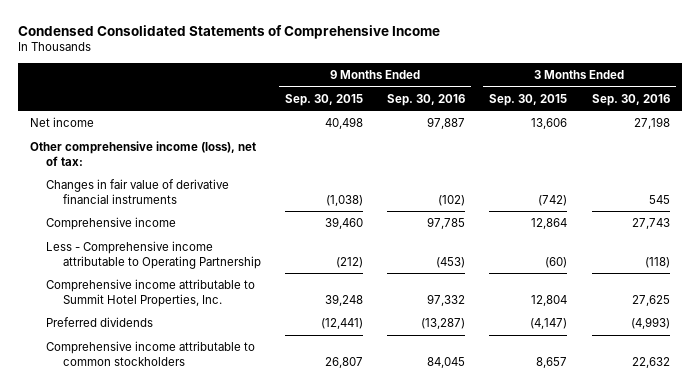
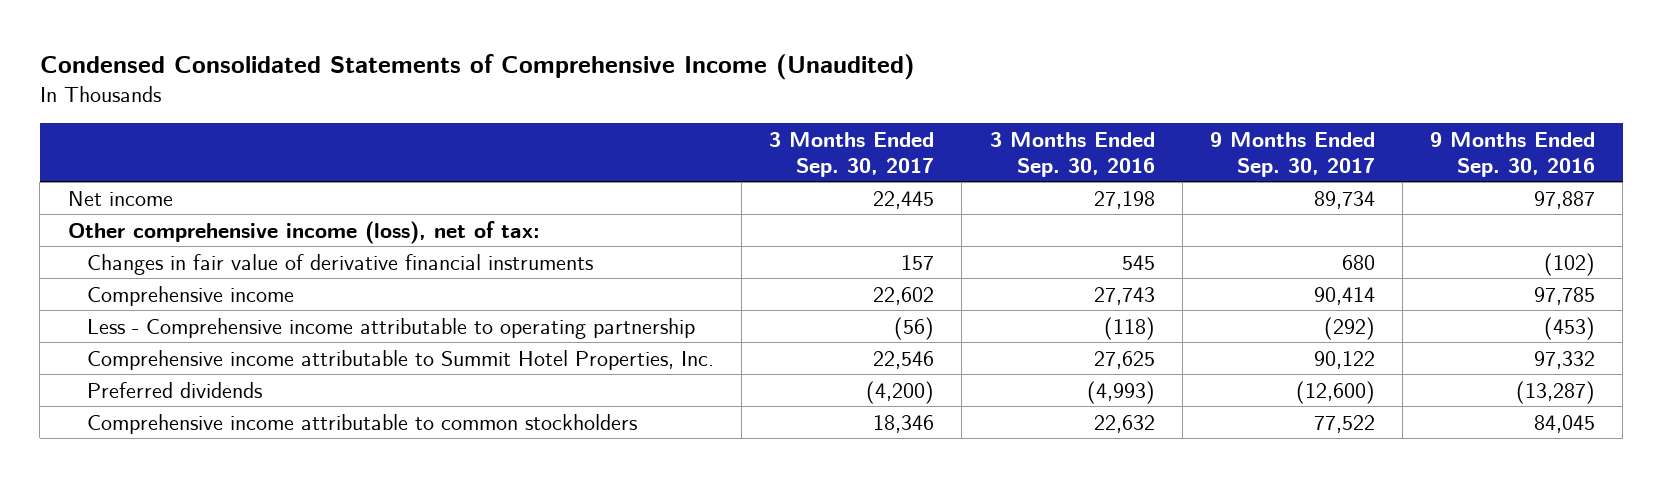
- Condensed Consolidated Statements of Comprehensive Income
+ Condensed Consolidated Statements of Comprehensive Income (Unaudited)
- | 9 Months Ended Sep. 30, 2015 | 9 Months Ended Sep. 30, 2016 | 3 Months Ended Sep. 30, 2015 | 3 Months Ended Sep. 30, 2016
+ | 3 Months Ended Sep. 30, 2017 | 3 Months Ended Sep. 30, 2016 | 9 Months Ended Sep. 30, 2017 | 9 Months Ended Sep. 30, 2016
- Less - Comprehensive income attributable to Operating Partnership | (212) | (453) | (60) | (118)
+ Less - Comprehensive income attributable to operating partnership | (56) | (118) | (292) | (453)

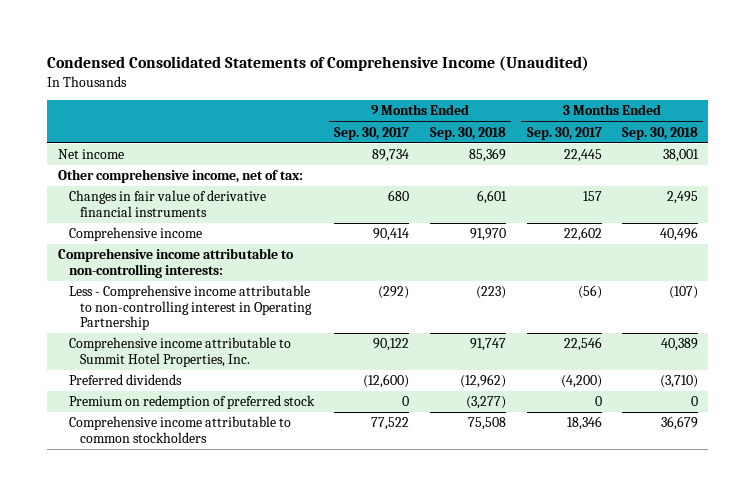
- | 3 Months Ended Sep. 30, 2017 | 3 Months Ended Sep. 30, 2016 | 9 Months Ended Sep. 30, 2017 | 9 Months Ended Sep. 30, 2016
+ | 9 Months Ended Sep. 30, 2017 | 9 Months Ended Sep. 30, 2018 | 3 Months Ended Sep. 30, 2017 | 3 Months Ended Sep. 30, 2018
- Other comprehensive income (loss), net of tax:
+ Other comprehensive income, net of tax:
- Less - Comprehensive income attributable to operating partnership | (56) | (118) | (292) | (453)
+ Comprehensive income attributable to non-controlling interests:
+ Less - Comprehensive income attributable to non-controlling interest in Operating Partnership | (292) | (223) | (56) | (107)
+ Premium on redemption of preferred stock | 0 | (3,277) | 0 | 0

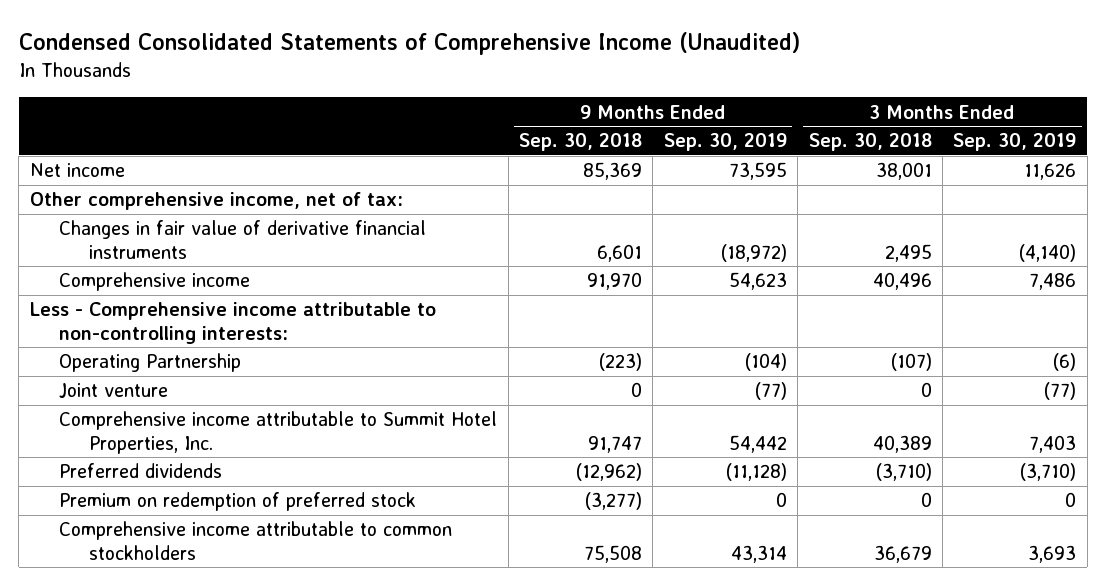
- | 9 Months Ended Sep. 30, 2017 | 9 Months Ended Sep. 30, 2018 | 3 Months Ended Sep. 30, 2017 | 3 Months Ended Sep. 30, 2018
+ | 9 Months Ended Sep. 30, 2018 | 9 Months Ended Sep. 30, 2019 | 3 Months Ended Sep. 30, 2018 | 3 Months Ended Sep. 30, 2019
- Comprehensive income attributable to non-controlling interests:
- Less - Comprehensive income attributable to non-controlling interest in Operating Partnership | (292) | (223) | (56) | (107)
+ Less - Comprehensive income attributable to non-controlling interests:
+ Operating Partnership | (223) | (104) | (107) | (6)
+ Joint venture | 0 | (77) | 0 | (77)

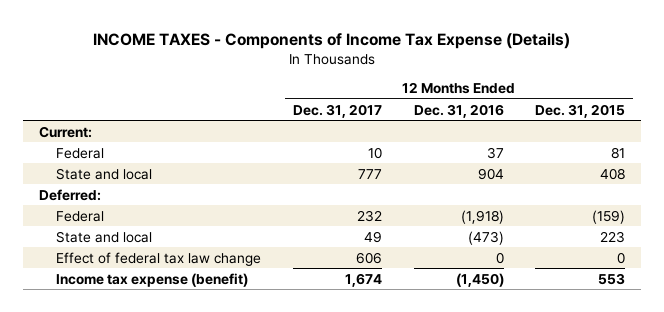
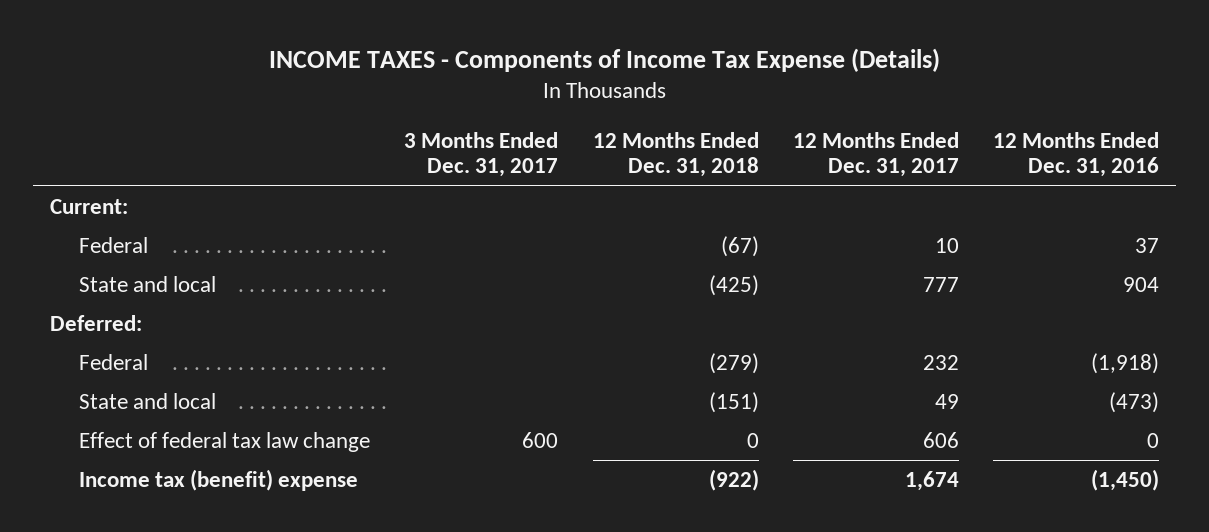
- | 12 Months Ended Dec. 31, 2017 | 12 Months Ended Dec. 31, 2016 | 12 Months Ended Dec. 31, 2015
+ | 3 Months Ended Dec. 31, 2017 | 12 Months Ended Dec. 31, 2018 | 12 Months Ended Dec. 31, 2017 | 12 Months Ended Dec. 31, 2016
- Income tax expense (benefit) | 1,674 | (1,450) | 553
+ Income tax (benefit) expense | | (922) | 1,674 | (1,450)

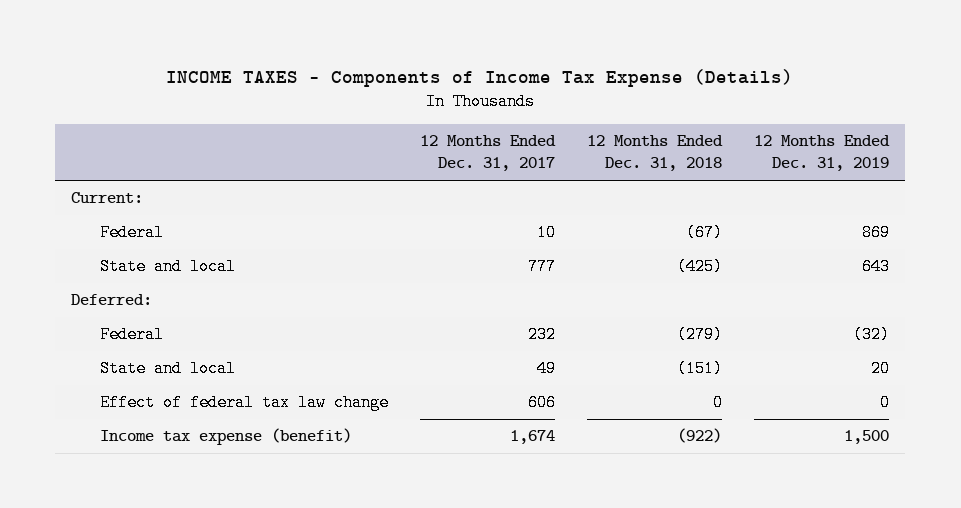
- | 3 Months Ended Dec. 31, 2017 | 12 Months Ended Dec. 31, 2018 | 12 Months Ended Dec. 31, 2017 | 12 Months Ended Dec. 31, 2016
+ | 12 Months Ended Dec. 31, 2017 | 12 Months Ended Dec. 31, 2018 | 12 Months Ended Dec. 31, 2019
- Income tax (benefit) expense | | (922) | 1,674 | (1,450)
+ Income tax expense (benefit) | 1,674 | (922) | 1,500

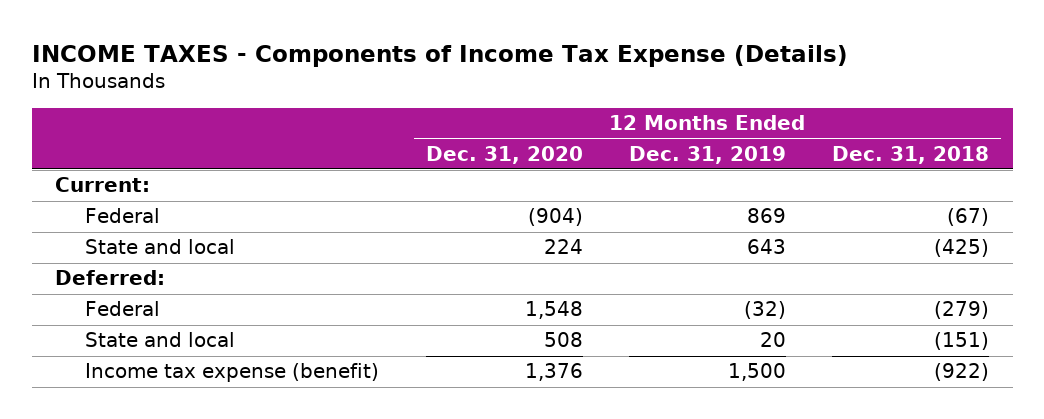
- | 12 Months Ended Dec. 31, 2017 | 12 Months Ended Dec. 31, 2018 | 12 Months Ended Dec. 31, 2019
+ | 12 Months Ended Dec. 31, 2020 | 12 Months Ended Dec. 31, 2019 | 12 Months Ended Dec. 31, 2018
- Effect of federal tax law change | 606 | 0 | 0

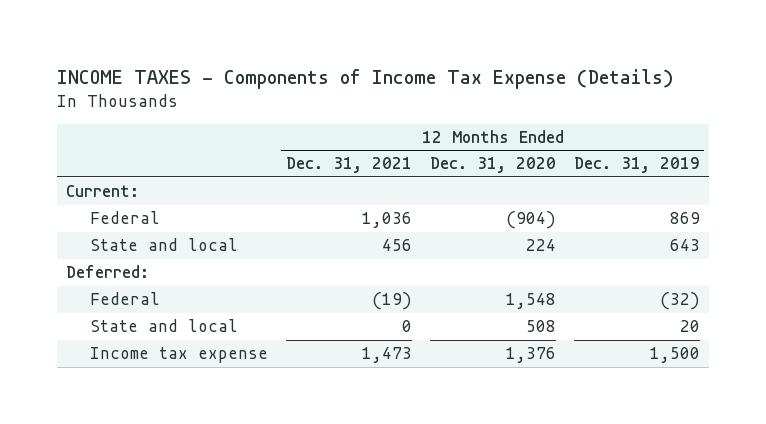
- | 12 Months Ended Dec. 31, 2020 | 12 Months Ended Dec. 31, 2019 | 12 Months Ended Dec. 31, 2018
+ | 12 Months Ended Dec. 31, 2021 | 12 Months Ended Dec. 31, 2020 | 12 Months Ended Dec. 31, 2019
- Income tax expense (benefit) | 1,376 | 1,500 | (922)
+ Income tax expense | 1,473 | 1,376 | 1,500

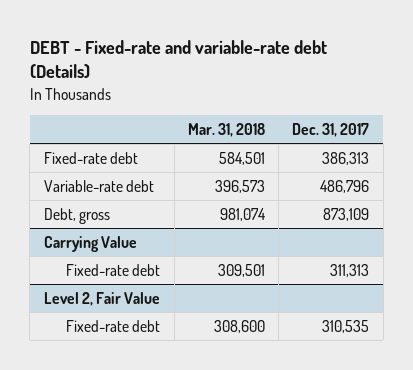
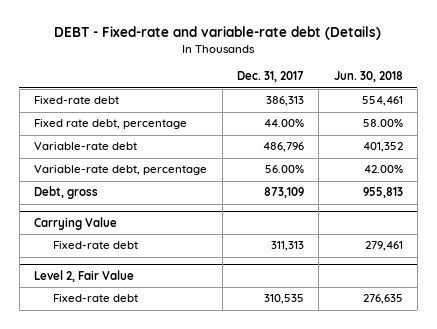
- | Mar. 31, 2018 | Dec. 31, 2017
+ | Dec. 31, 2017 | Jun. 30, 2018
+ Fixed rate debt, percentage | 44.00% | 58.00%
+ Variable-rate debt, percentage | 56.00% | 42.00%

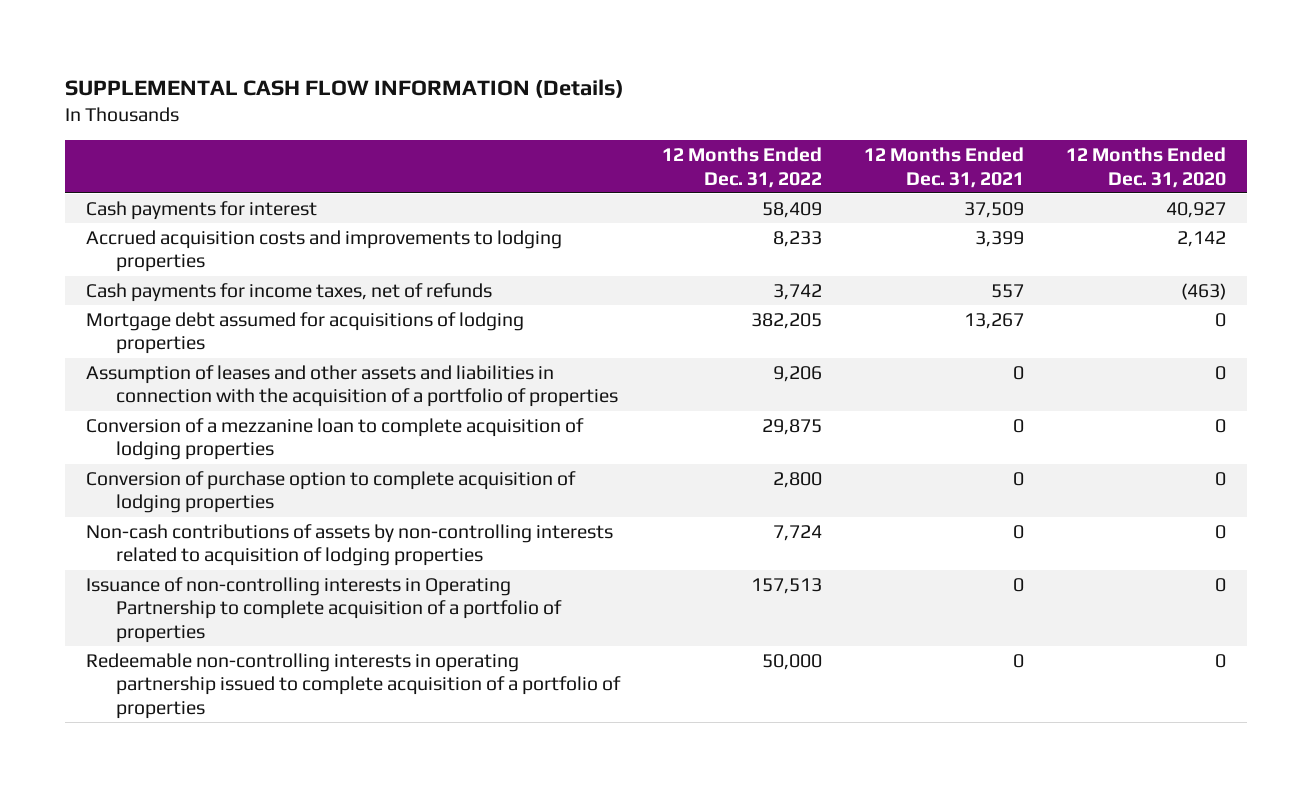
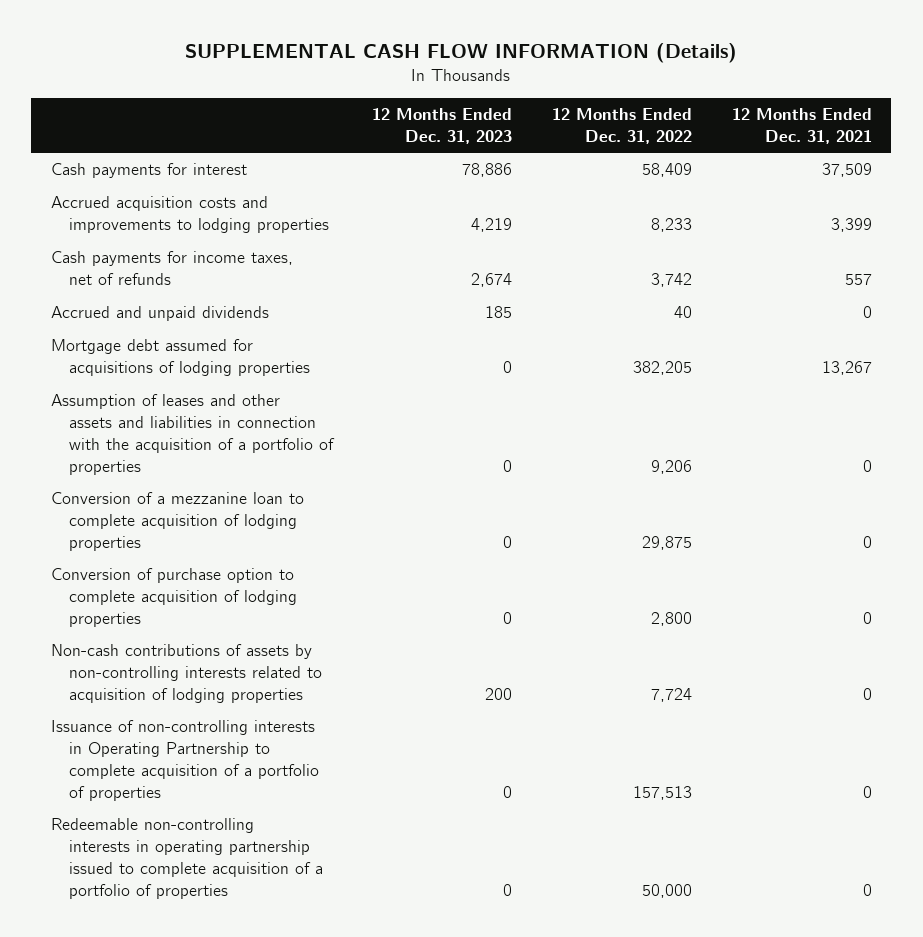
- | 12 Months Ended Dec. 31, 2022 | 12 Months Ended Dec. 31, 2021 | 12 Months Ended Dec. 31, 2020
+ | 12 Months Ended Dec. 31, 2023 | 12 Months Ended Dec. 31, 2022 | 12 Months Ended Dec. 31, 2021
+ Accrued and unpaid dividends | 185 | 40 | 0

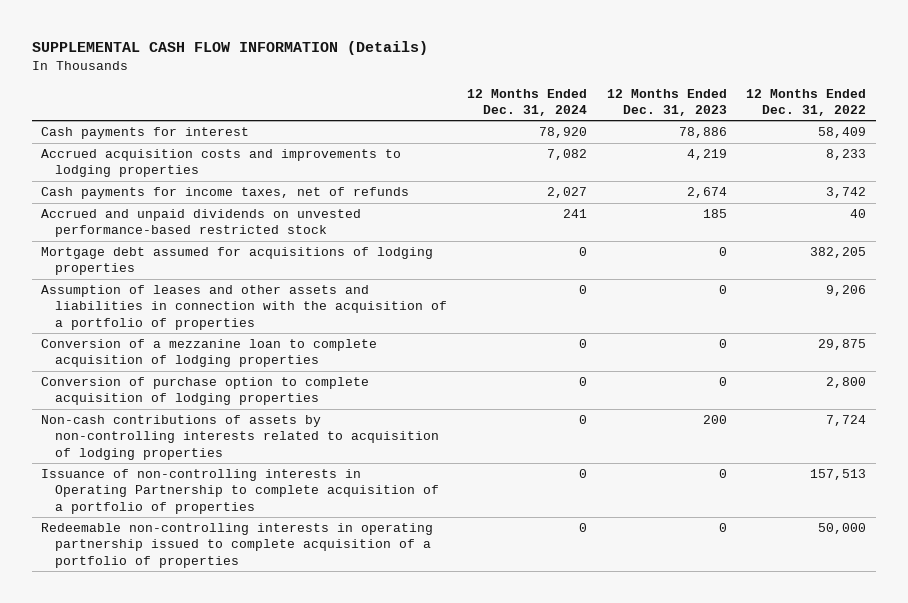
- | 12 Months Ended Dec. 31, 2023 | 12 Months Ended Dec. 31, 2022 | 12 Months Ended Dec. 31, 2021
+ | 12 Months Ended Dec. 31, 2024 | 12 Months Ended Dec. 31, 2023 | 12 Months Ended Dec. 31, 2022
- Accrued and unpaid dividends | 185 | 40 | 0
+ Accrued and unpaid dividends on unvested performance-based restricted stock | 241 | 185 | 40

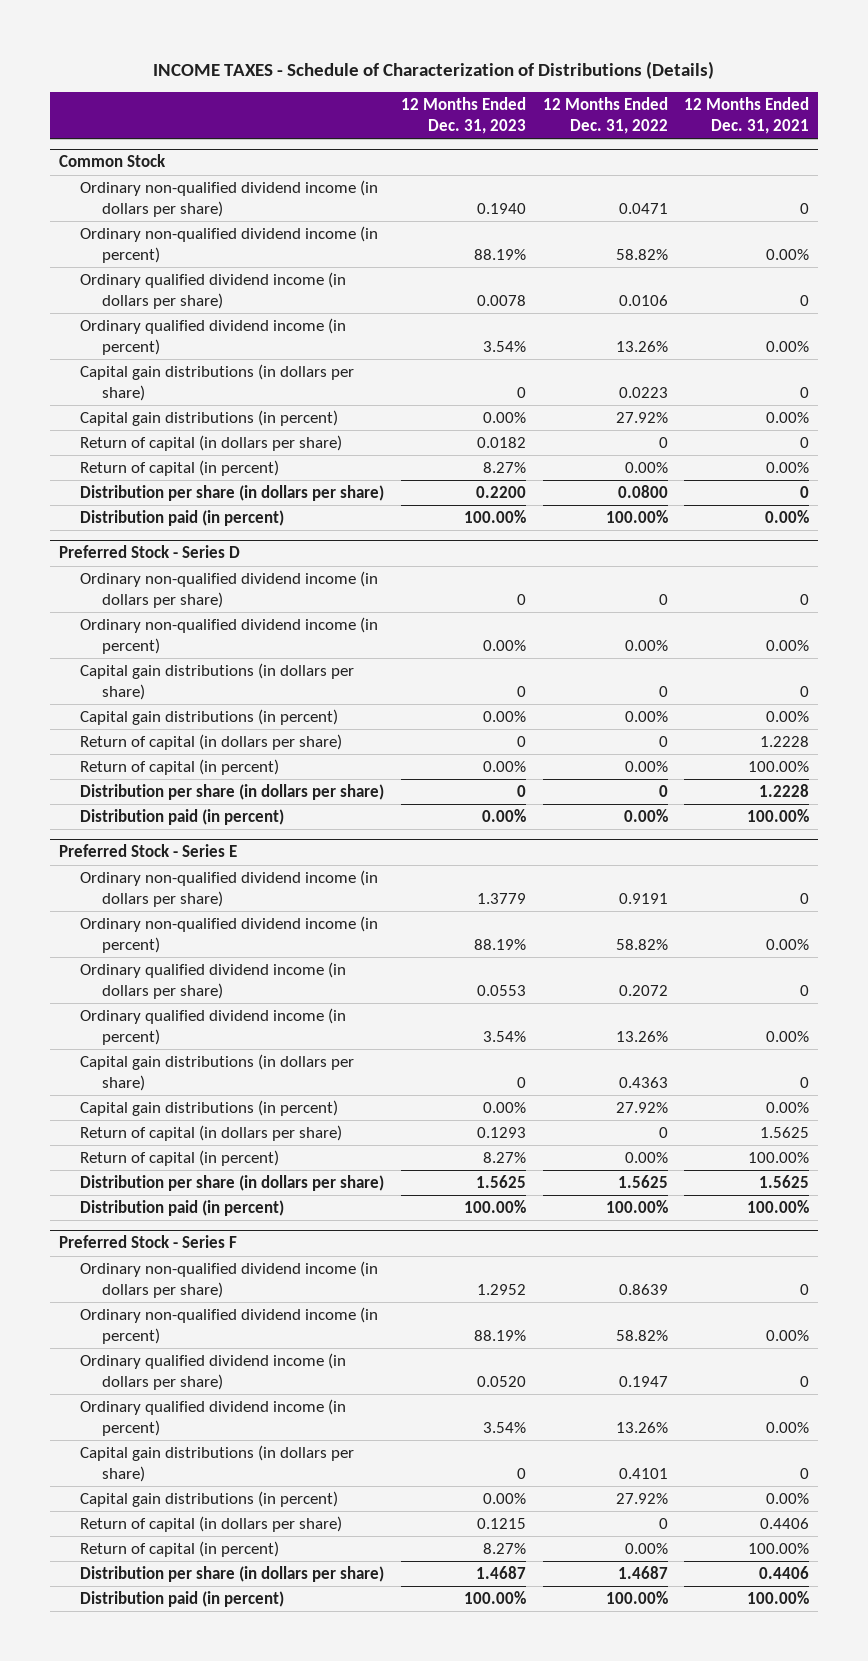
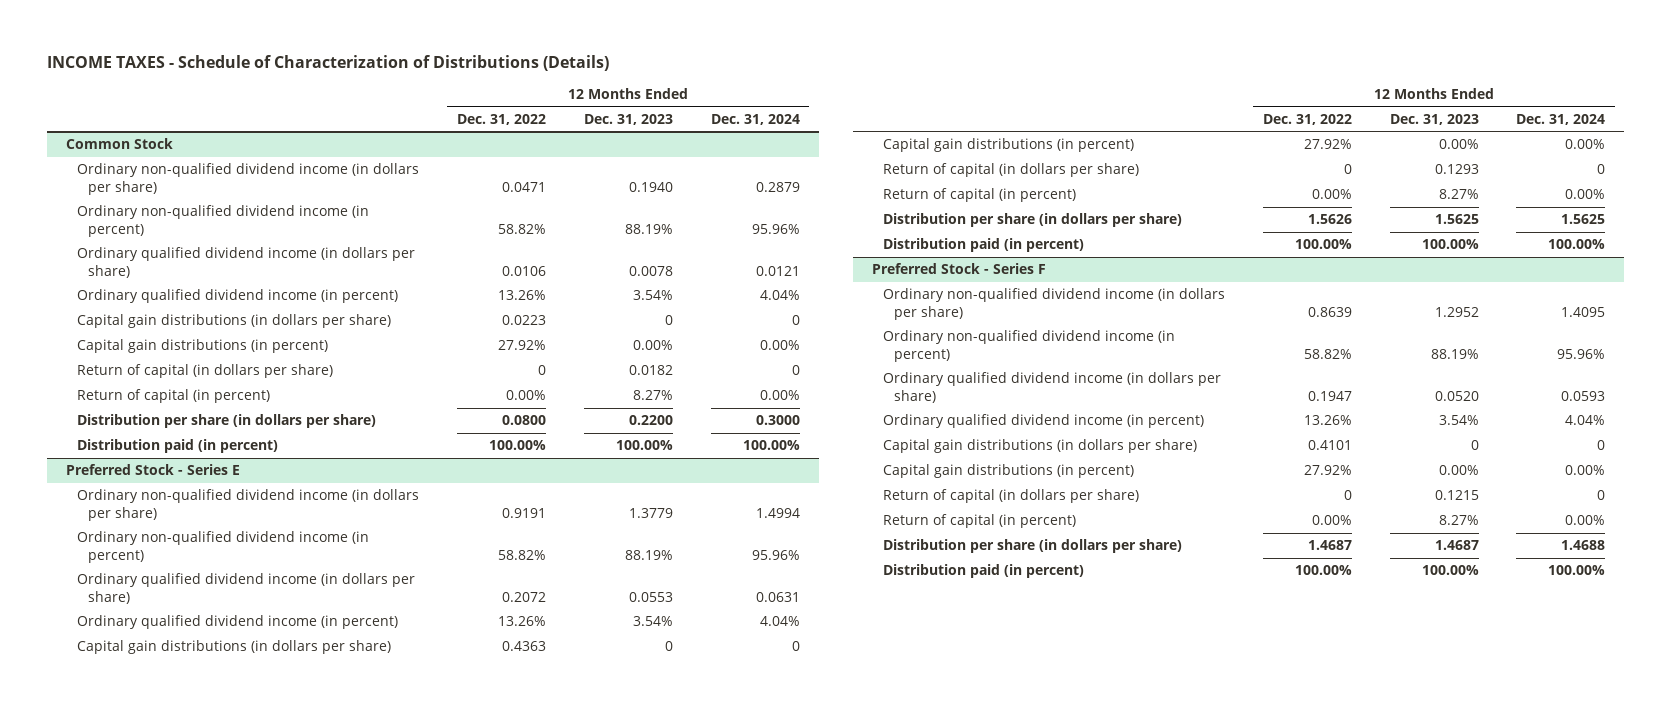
- | 12 Months Ended Dec. 31, 2023 | 12 Months Ended Dec. 31, 2022 | 12 Months Ended Dec. 31, 2021
+ | 12 Months Ended Dec. 31, 2022 | 12 Months Ended Dec. 31, 2023 | 12 Months Ended Dec. 31, 2024
- Preferred Stock - Series D
- Ordinary non-qualified dividend income (in dollars per share) | 0 | 0 | 0
- Ordinary non-qualified dividend income (in percent) | 0.00% | 0.00% | 0.00%
- Capital gain distributions (in dollars per share) | 0 | 0 | 0
- Capital gain distributions (in percent) | 0.00% | 0.00% | 0.00%
- Return of capital (in dollars per share) | 0 | 0 | 1.2228
- Return of capital (in percent) | 0.00% | 0.00% | 100.00%
- Distribution per share (in dollars per share) | 0 | 0 | 1.2228
- Distribution paid (in percent) | 0.00% | 0.00% | 100.00%
@ Preferred Stock - Series E
- Distribution per share (in dollars per share) | 1.5625 | 1.5625 | 1.5625
+ Distribution per share (in dollars per share) | 1.5626 | 1.5625 | 1.5625

